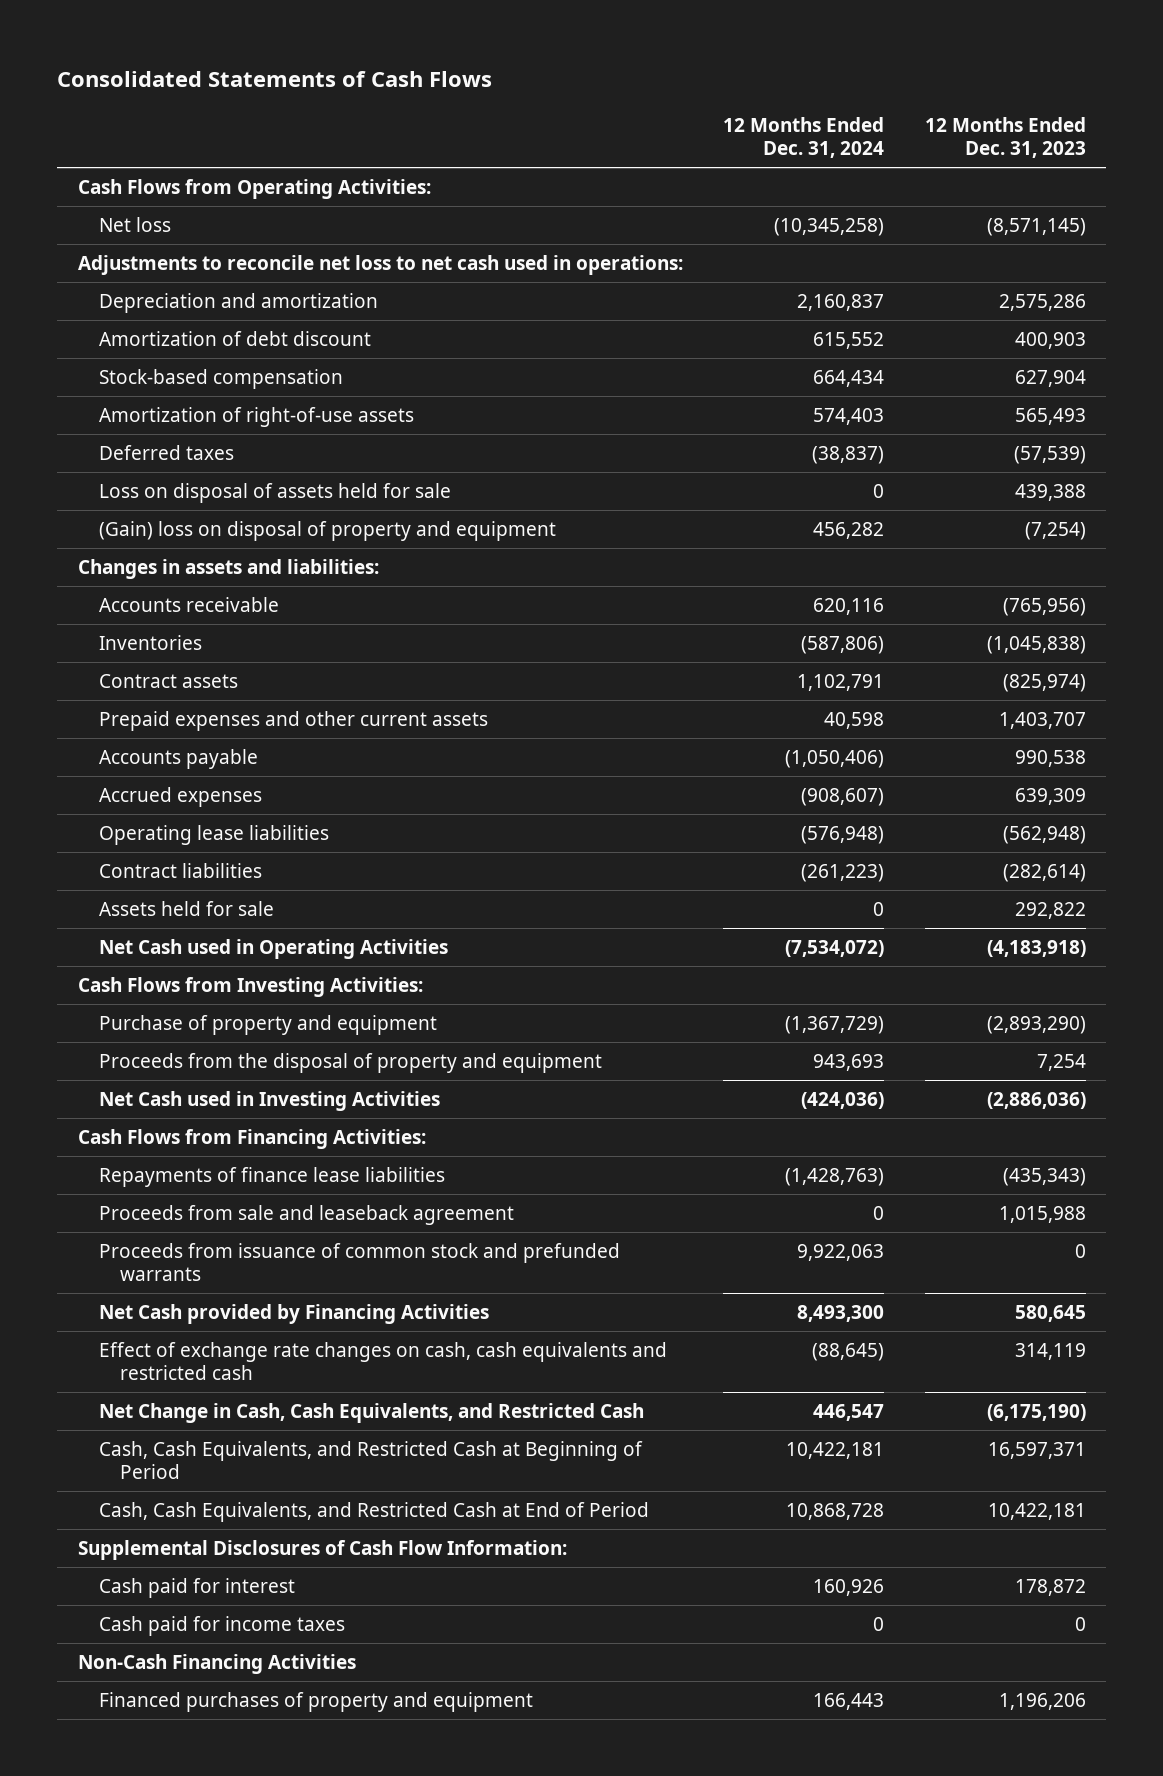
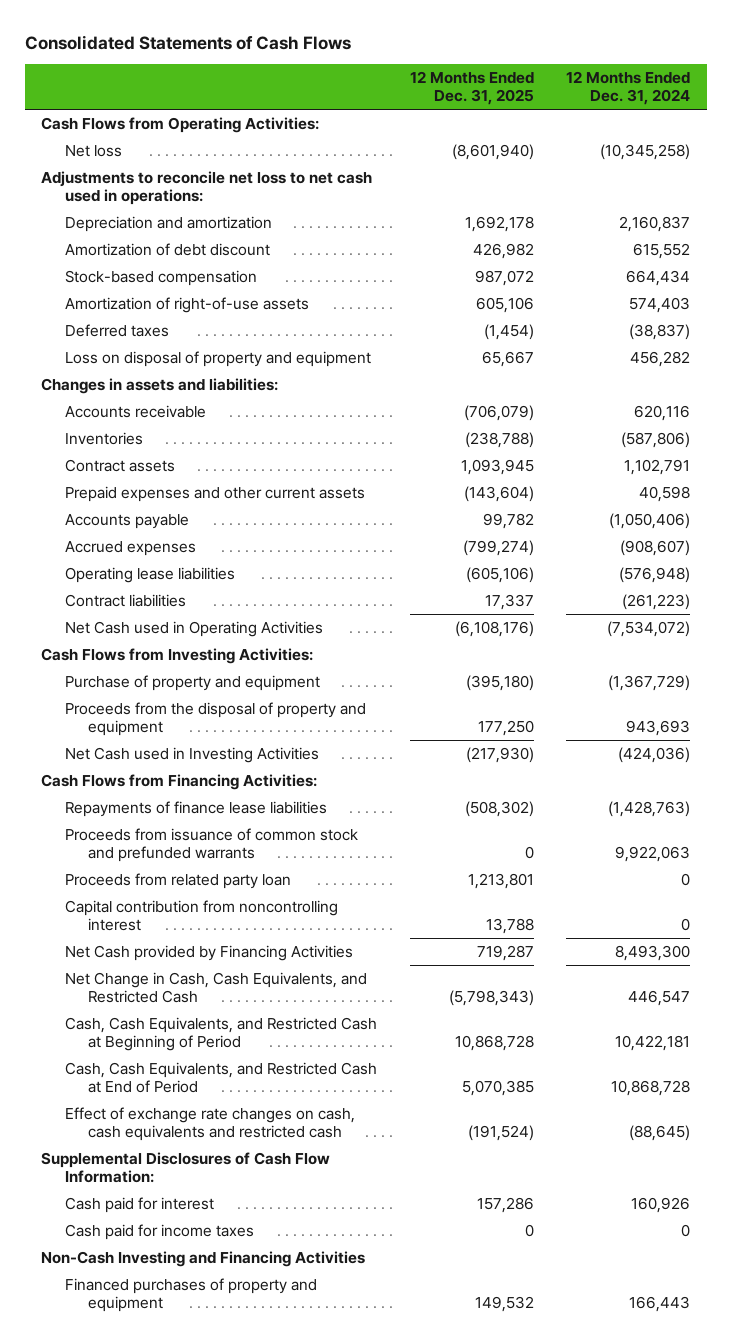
- | 12 Months Ended Dec. 31, 2024 | 12 Months Ended Dec. 31, 2023
+ | 12 Months Ended Dec. 31, 2025 | 12 Months Ended Dec. 31, 2024
- Loss on disposal of assets held for sale | 0 | 439,388
- (Gain) loss on disposal of property and equipment | 456,282 | (7,254)
+ Loss on disposal of property and equipment | 65,667 | 456,282
- Assets held for sale | 0 | 292,822
- Proceeds from sale and leaseback agreement | 0 | 1,015,988
+ Proceeds from related party loan | 1,213,801 | 0
+ Capital contribution from noncontrolling interest | 13,788 | 0
moved down: Effect of exchange rate changes on cash, cash equivalents and restricted cash | (191,524) | (88,645)
- Non-Cash Financing Activities
+ Non-Cash Investing and Financing Activities

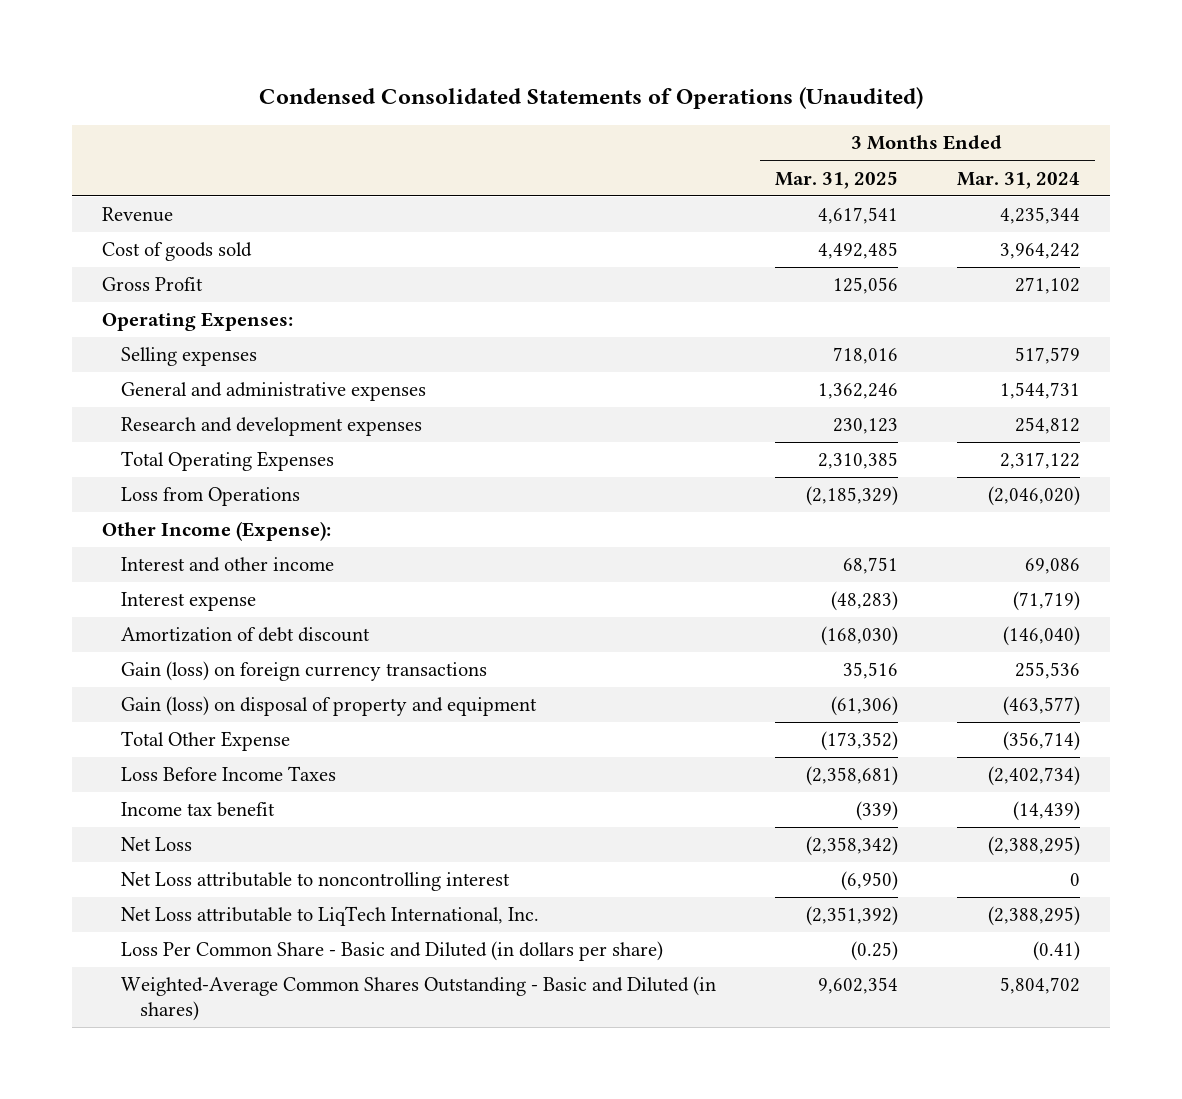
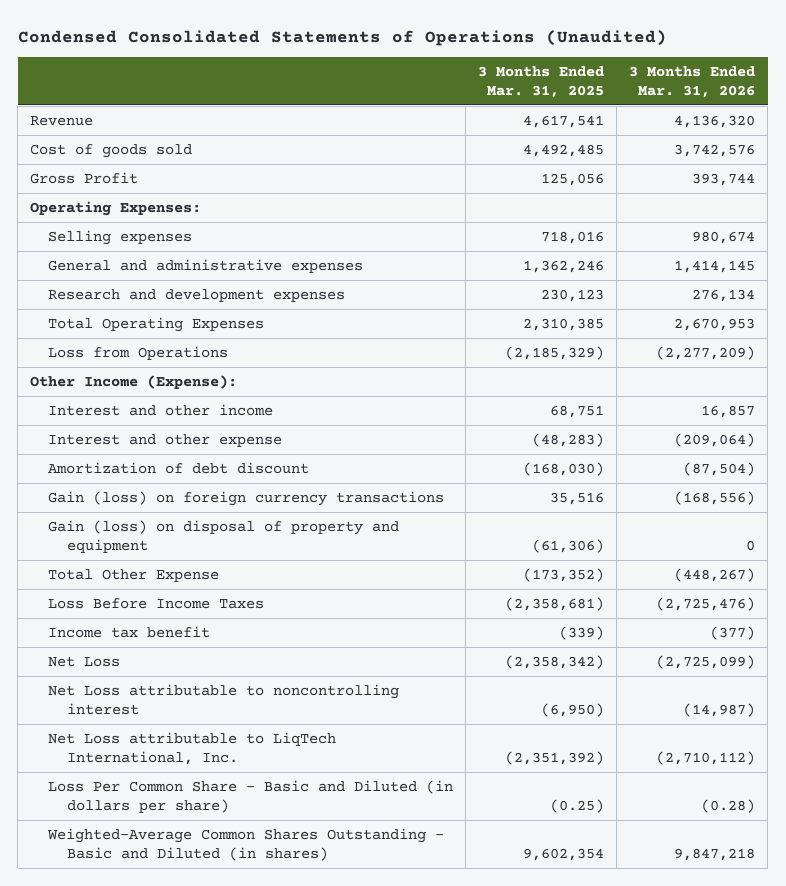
- | 3 Months Ended Mar. 31, 2025 | 3 Months Ended Mar. 31, 2024
+ | 3 Months Ended Mar. 31, 2025 | 3 Months Ended Mar. 31, 2026
- Interest expense | (48,283) | (71,719)
+ Interest and other expense | (48,283) | (209,064)

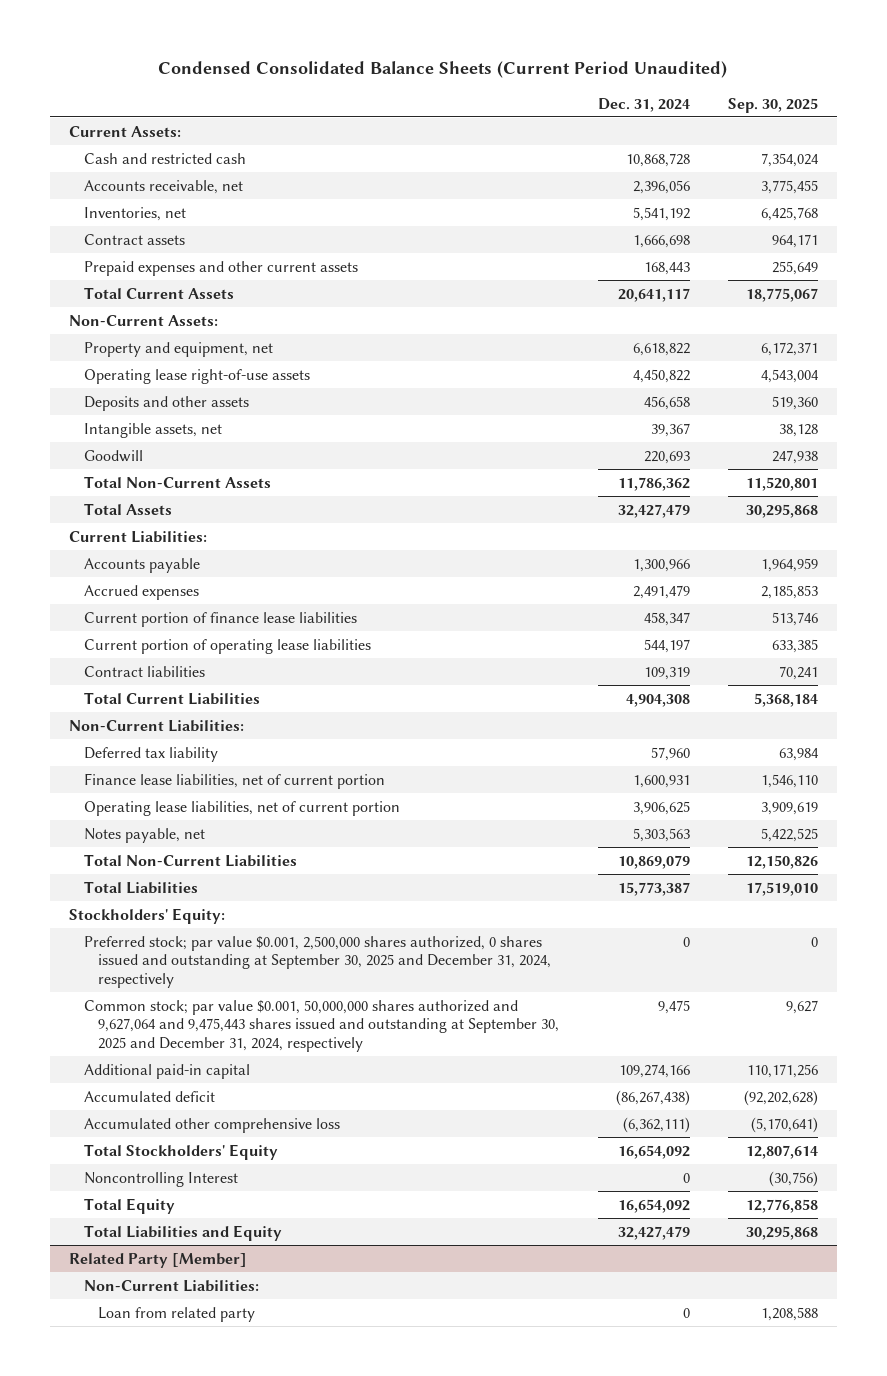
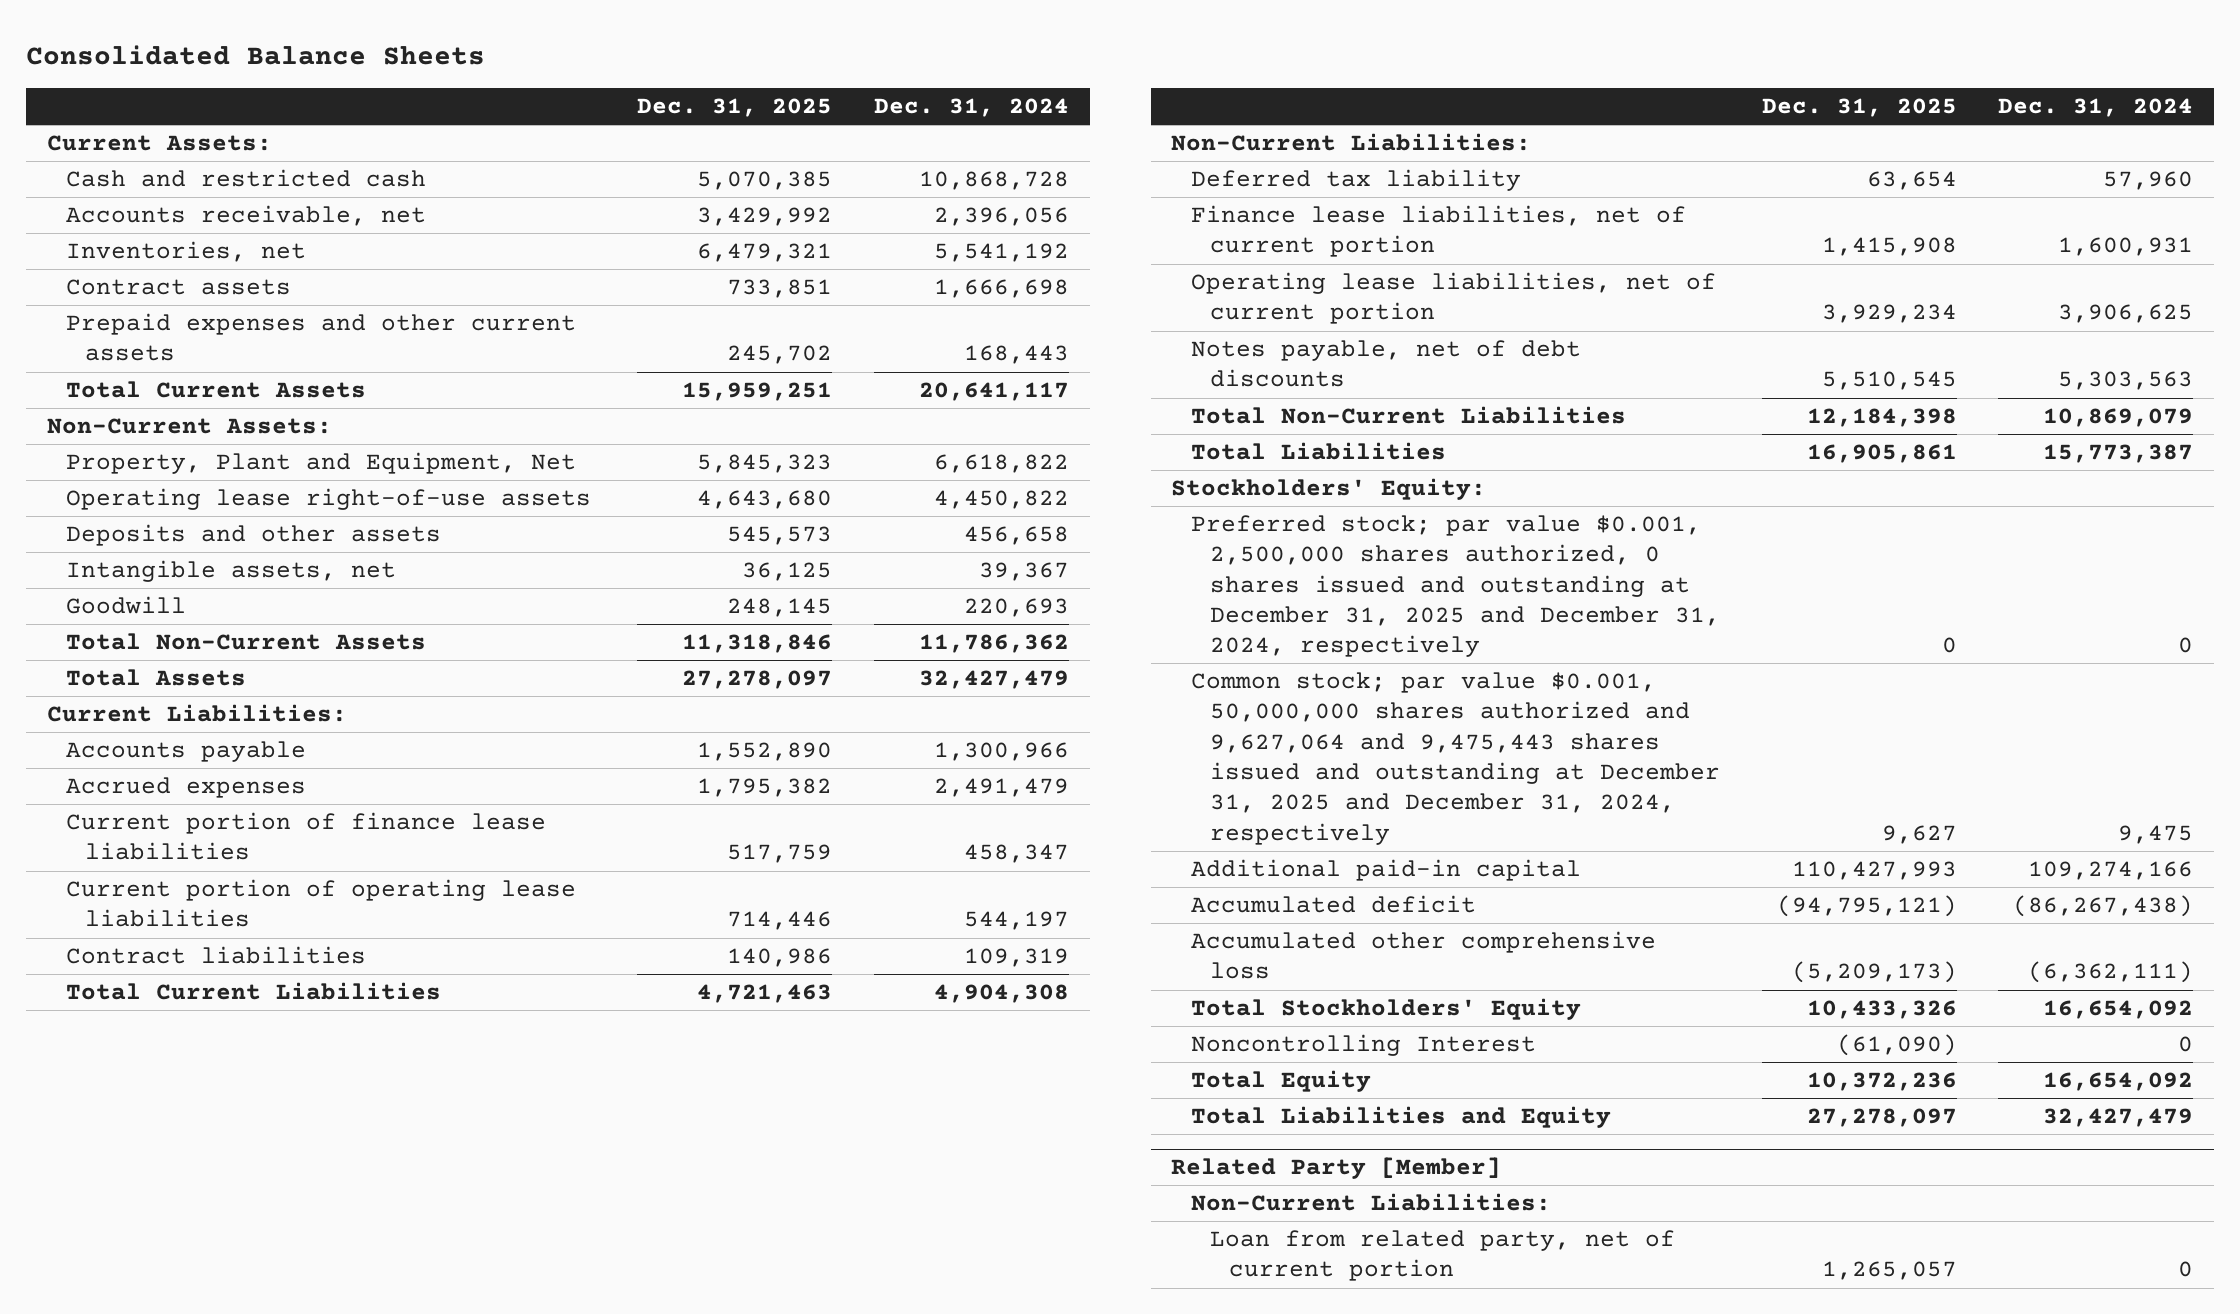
- Condensed Consolidated Balance Sheets (Current Period Unaudited)
+ Consolidated Balance Sheets
- | Dec. 31, 2024 | Sep. 30, 2025
+ | Dec. 31, 2025 | Dec. 31, 2024
- Property and equipment, net | 6,618,822 | 6,172,371
+ Property, Plant and Equipment, Net | 5,845,323 | 6,618,822
- Notes payable, net | 5,303,563 | 5,422,525
+ Notes payable, net of debt discounts | 5,510,545 | 5,303,563
- Preferred stock; par value $0.001, 2,500,000 shares authorized, 0 shares issued and outstanding at September 30, 2025 and December 31, 2024, respectively | 0 | 0
- Common stock; par value $0.001, 50,000,000 shares authorized and 9,627,064 and 9,475,443 shares issued and outstanding at September 30, 2025 and December 31, 2024, respectively | 9,475 | 9,627
+ Preferred stock; par value $0.001, 2,500,000 shares authorized, 0 shares issued and outstanding at December 31, 2025 and December 31, 2024, respectively | 0 | 0
+ Common stock; par value $0.001, 50,000,000 shares authorized and 9,627,064 and 9,475,443 shares issued and outstanding at December 31, 2025 and December 31, 2024, respectively | 9,627 | 9,475
@ Related Party [Member]
- Loan from related party | 0 | 1,208,588
+ Loan from related party, net of current portion | 1,265,057 | 0

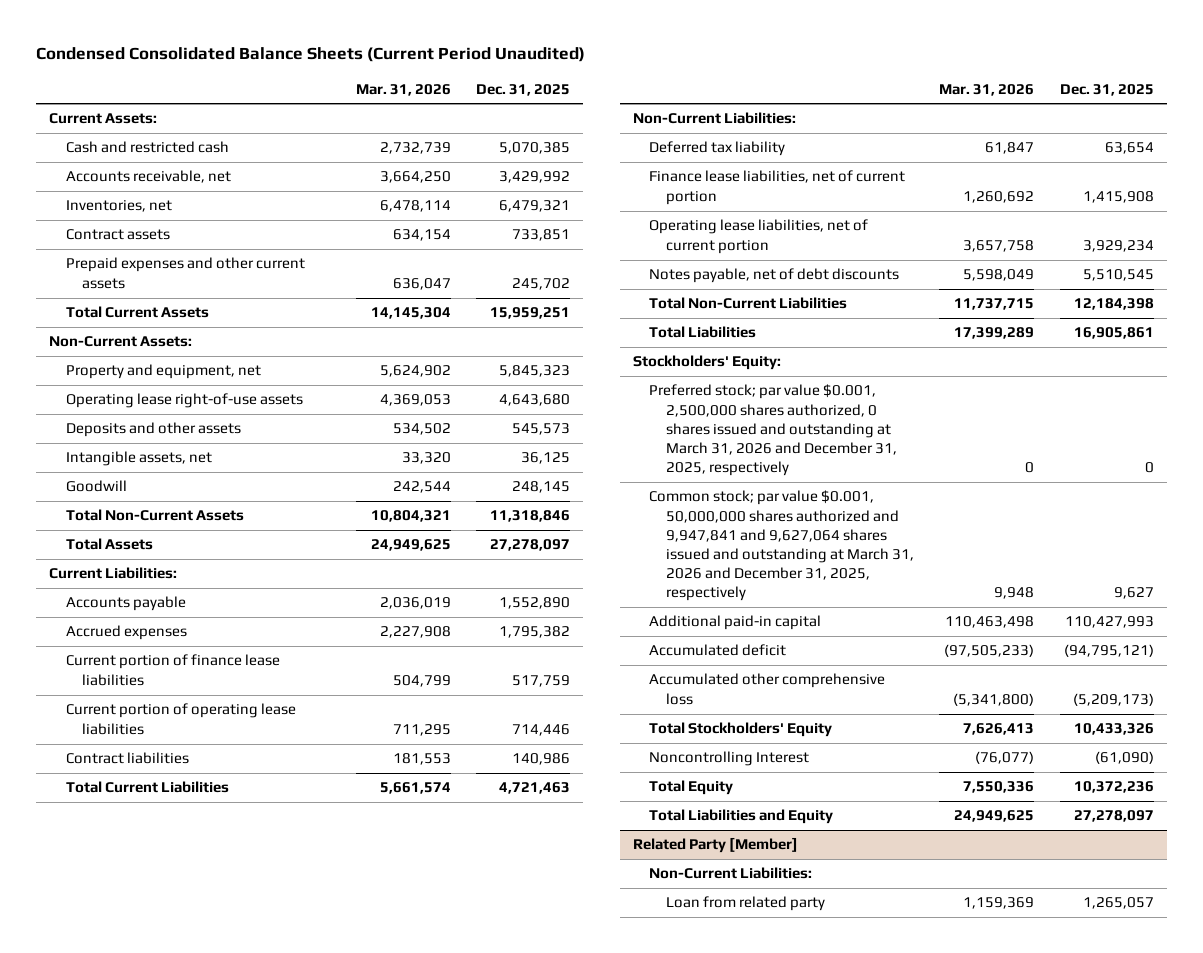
- Consolidated Balance Sheets
+ Condensed Consolidated Balance Sheets (Current Period Unaudited)
- | Dec. 31, 2025 | Dec. 31, 2024
+ | Mar. 31, 2026 | Dec. 31, 2025
- Property, Plant and Equipment, Net | 5,845,323 | 6,618,822
+ Property and equipment, net | 5,624,902 | 5,845,323
- Preferred stock; par value $0.001, 2,500,000 shares authorized, 0 shares issued and outstanding at December 31, 2025 and December 31, 2024, respectively | 0 | 0
- Common stock; par value $0.001, 50,000,000 shares authorized and 9,627,064 and 9,475,443 shares issued and outstanding at December 31, 2025 and December 31, 2024, respectively | 9,627 | 9,475
+ Preferred stock; par value $0.001, 2,500,000 shares authorized, 0 shares issued and outstanding at March 31, 2026 and December 31, 2025, respectively | 0 | 0
+ Common stock; par value $0.001, 50,000,000 shares authorized and 9,947,841 and 9,627,064 shares issued and outstanding at March 31, 2026 and December 31, 2025, respectively | 9,948 | 9,627
@ Related Party [Member]
- Loan from related party, net of current portion | 1,265,057 | 0
+ Loan from related party | 1,159,369 | 1,265,057

